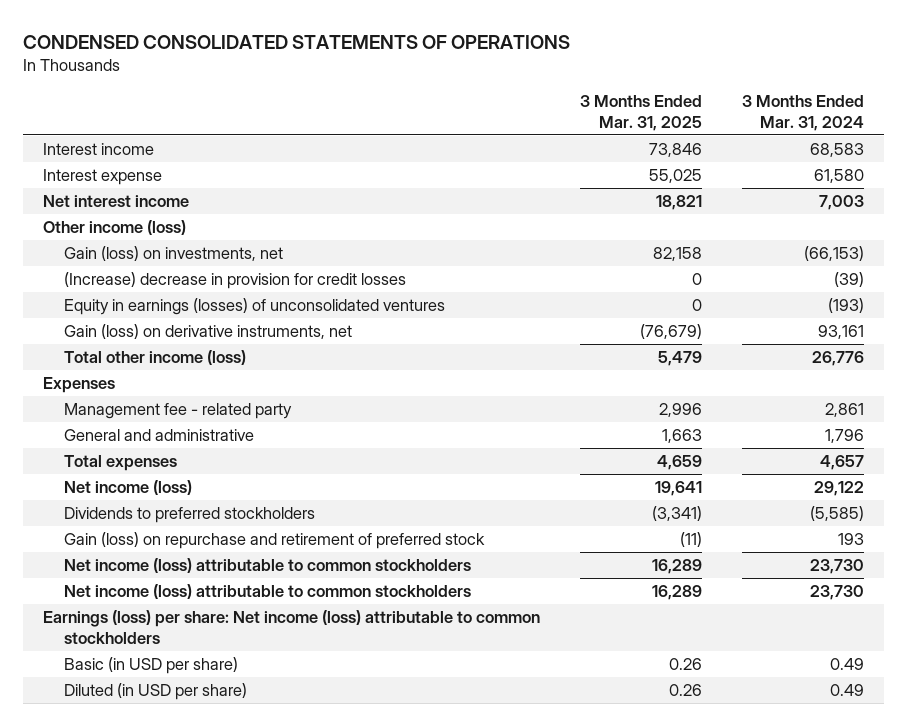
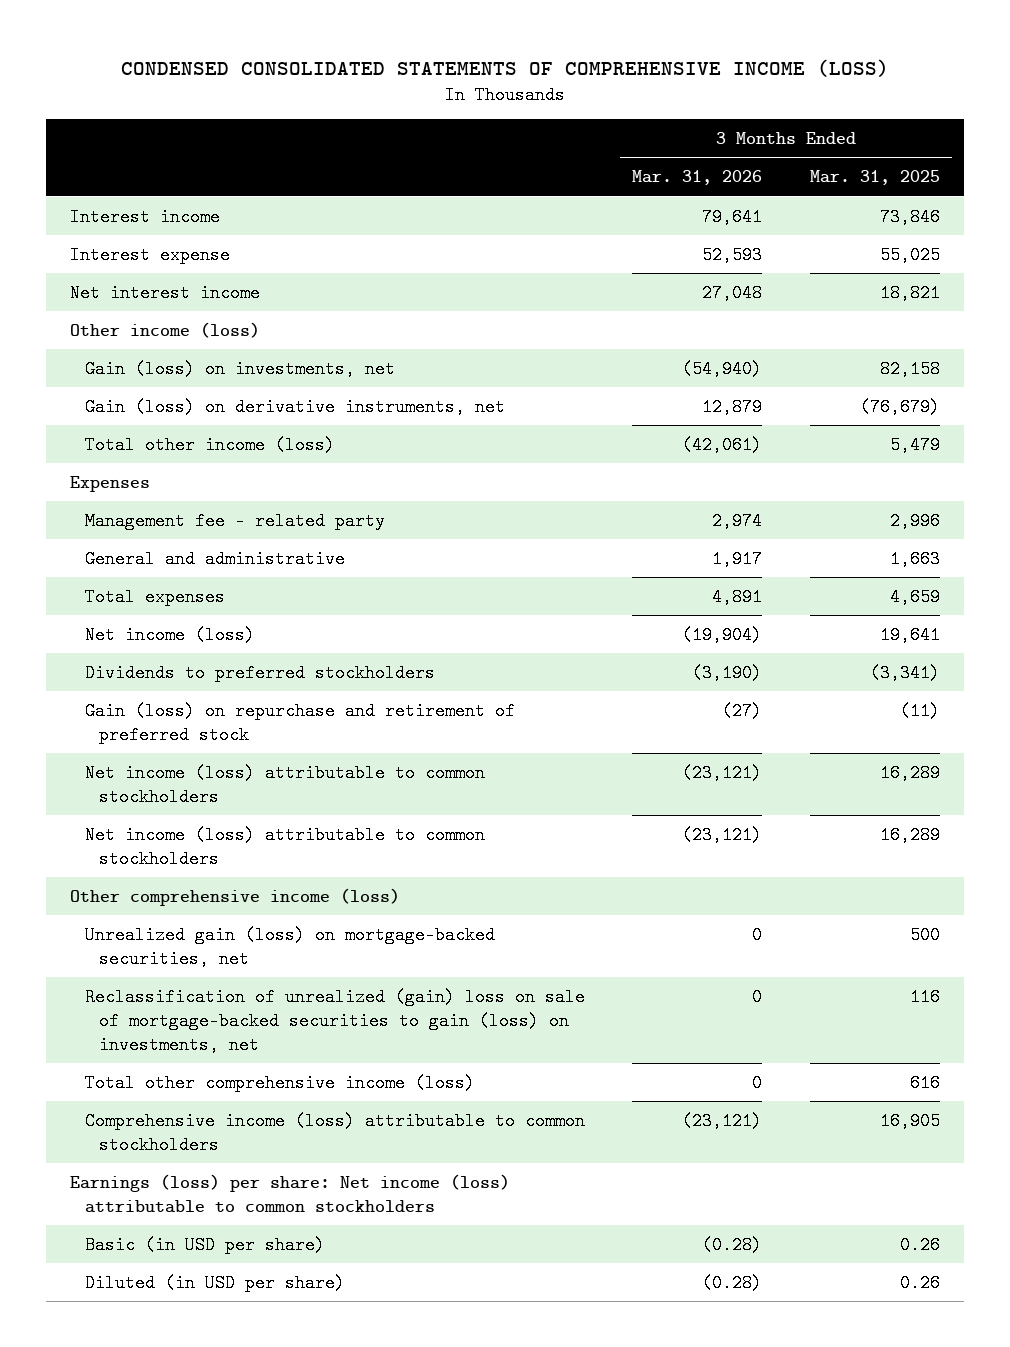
- CONDENSED CONSOLIDATED STATEMENTS OF OPERATIONS
+ CONDENSED CONSOLIDATED STATEMENTS OF COMPREHENSIVE INCOME (LOSS)
- | 3 Months Ended Mar. 31, 2025 | 3 Months Ended Mar. 31, 2024
+ | 3 Months Ended Mar. 31, 2026 | 3 Months Ended Mar. 31, 2025
- (Increase) decrease in provision for credit losses | 0 | (39)
- Equity in earnings (losses) of unconsolidated ventures | 0 | (193)
+ Other comprehensive income (loss)
+ Unrealized gain (loss) on mortgage-backed securities, net | 0 | 500
+ Reclassification of unrealized (gain) loss on sale of mortgage-backed securities to gain (loss) on investments, net | 0 | 116
+ Total other comprehensive income (loss) | 0 | 616
+ Comprehensive income (loss) attributable to common stockholders | (23,121) | 16,905

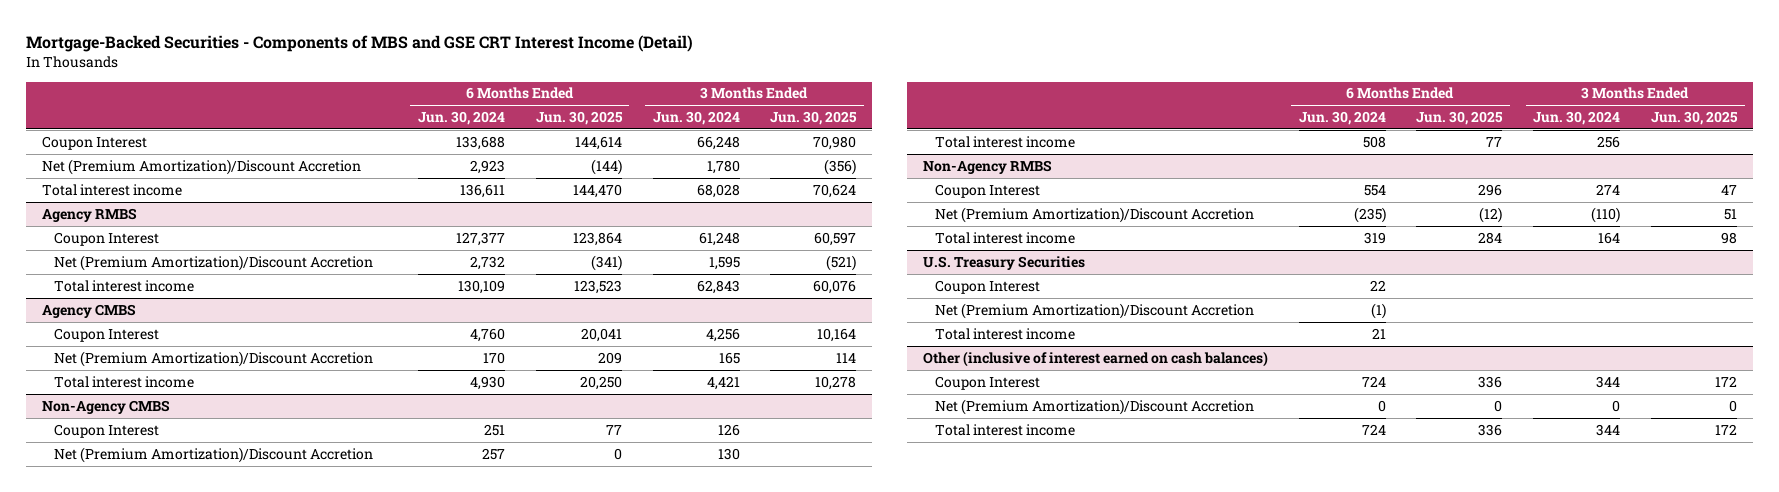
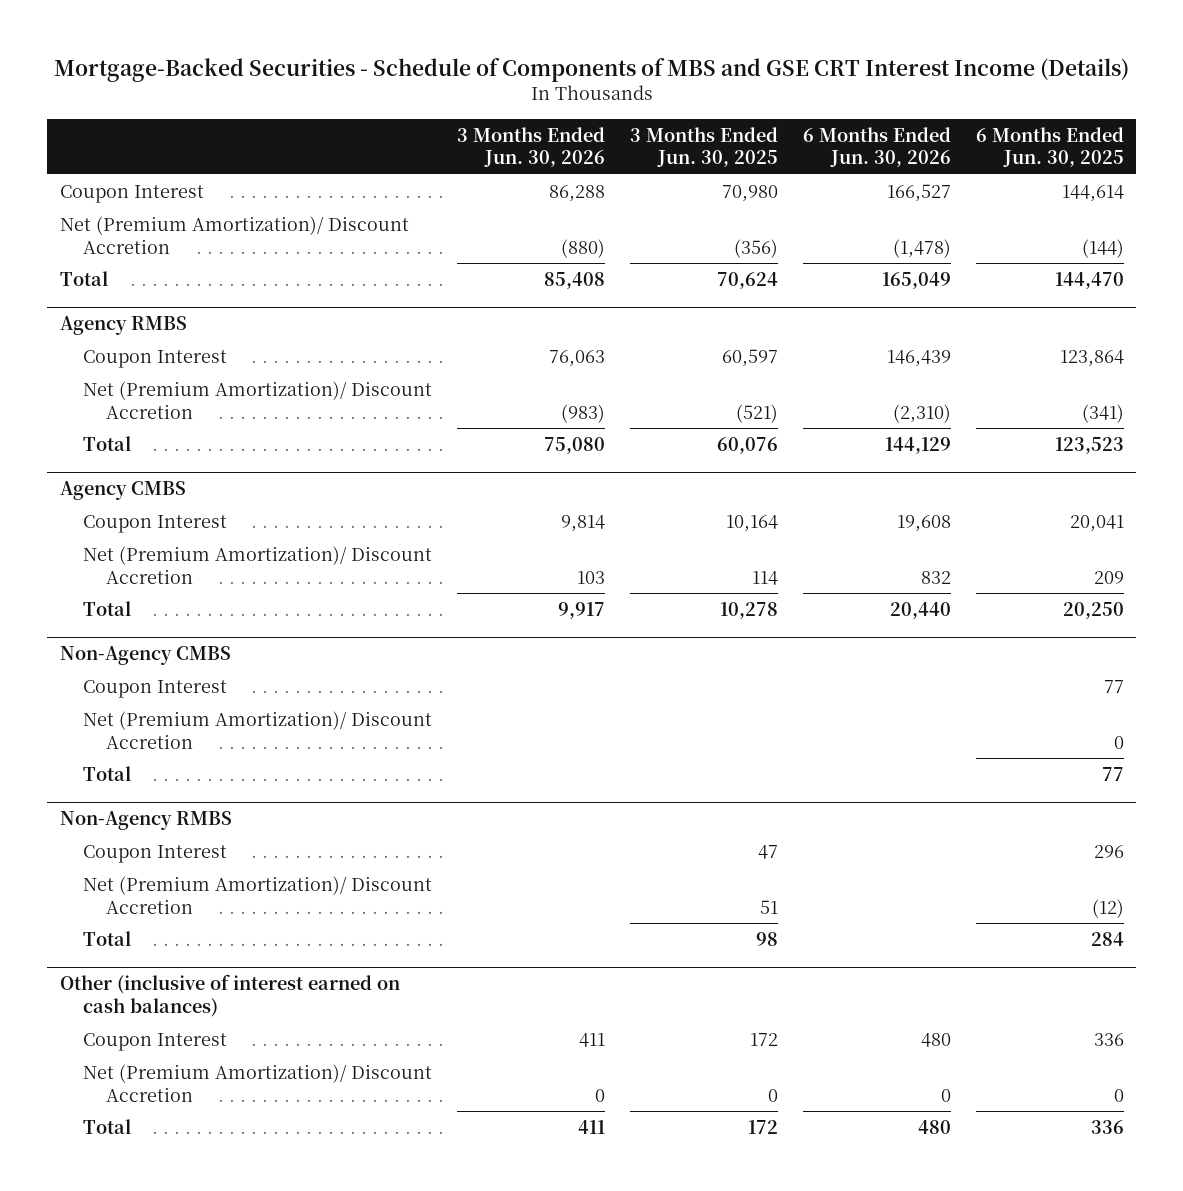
- Mortgage-Backed Securities - Components of MBS and GSE CRT Interest Income (Detail)
+ Mortgage-Backed Securities - Schedule of Components of MBS and GSE CRT Interest Income (Details)
- | 6 Months Ended Jun. 30, 2024 | 6 Months Ended Jun. 30, 2025 | 3 Months Ended Jun. 30, 2024 | 3 Months Ended Jun. 30, 2025
+ | 3 Months Ended Jun. 30, 2026 | 3 Months Ended Jun. 30, 2025 | 6 Months Ended Jun. 30, 2026 | 6 Months Ended Jun. 30, 2025
- Net (Premium Amortization)/Discount Accretion | 2,923 | (144) | 1,780 | (356)
- Total interest income | 136,611 | 144,470 | 68,028 | 70,624
+ Net (Premium Amortization)/ Discount Accretion | (880) | (356) | (1,478) | (144)
+ Total | 85,408 | 70,624 | 165,049 | 144,470
@ Agency RMBS
- Net (Premium Amortization)/Discount Accretion | 2,732 | (341) | 1,595 | (521)
- Total interest income | 130,109 | 123,523 | 62,843 | 60,076
+ Net (Premium Amortization)/ Discount Accretion | (983) | (521) | (2,310) | (341)
+ Total | 75,080 | 60,076 | 144,129 | 123,523
@ Agency CMBS
- Net (Premium Amortization)/Discount Accretion | 170 | 209 | 165 | 114
- Total interest income | 4,930 | 20,250 | 4,421 | 10,278
+ Net (Premium Amortization)/ Discount Accretion | 103 | 114 | 832 | 209
+ Total | 9,917 | 10,278 | 20,440 | 20,250
@ Non-Agency CMBS
- Net (Premium Amortization)/Discount Accretion | 257 | 0 | 130 |
- Total interest income | 508 | 77 | 256 |
+ Net (Premium Amortization)/ Discount Accretion | | | | 0
+ Total | | | | 77
@ Non-Agency RMBS
- Net (Premium Amortization)/Discount Accretion | (235) | (12) | (110) | 51
- Total interest income | 319 | 284 | 164 | 98
- U.S. Treasury Securities
- Coupon Interest | 22 | | |
- Net (Premium Amortization)/Discount Accretion | (1) | | |
- Total interest income | 21 | | |
@ Non-Agency RMBS
+ Net (Premium Amortization)/ Discount Accretion | | 51 | | (12)
+ Total | | 98 | | 284
@ Other (inclusive of interest earned on cash balances)
- Net (Premium Amortization)/Discount Accretion | 0 | 0 | 0 | 0
- Total interest income | 724 | 336 | 344 | 172
+ Net (Premium Amortization)/ Discount Accretion | 0 | 0 | 0 | 0
+ Total | 411 | 172 | 480 | 336

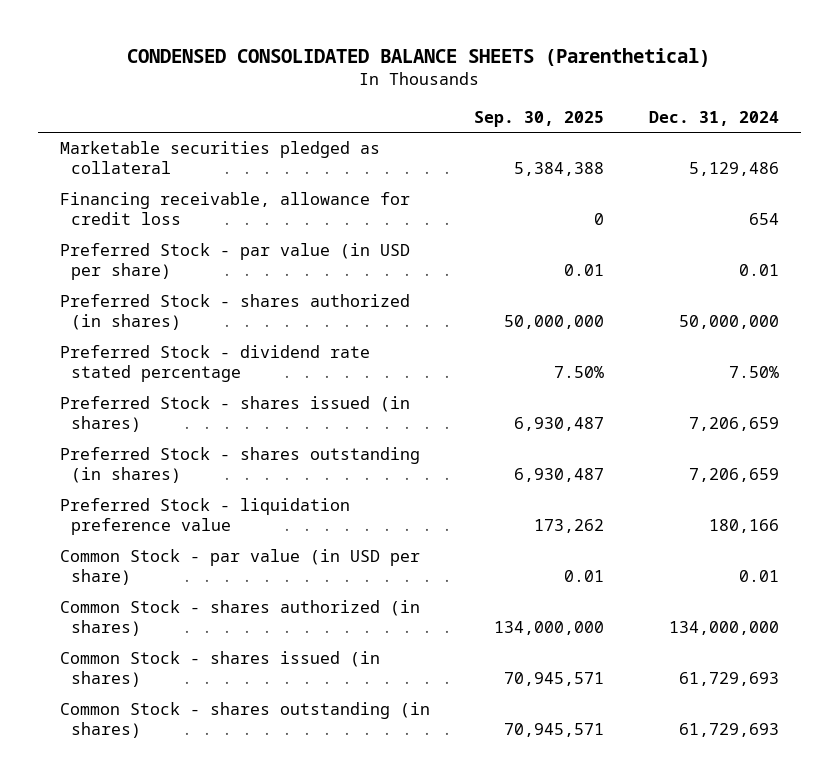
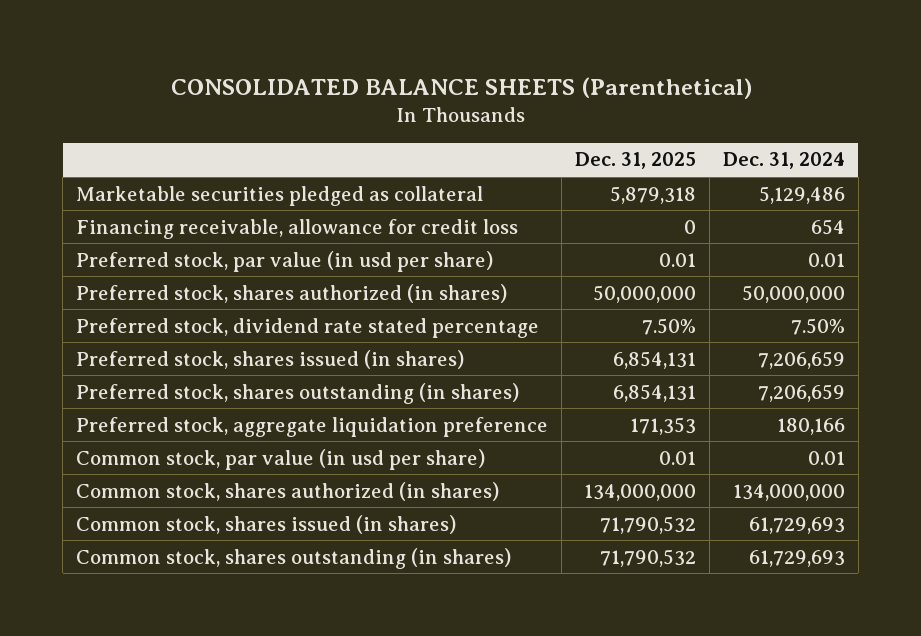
- CONDENSED CONSOLIDATED BALANCE SHEETS (Parenthetical)
+ CONSOLIDATED BALANCE SHEETS (Parenthetical)
- | Sep. 30, 2025 | Dec. 31, 2024
+ | Dec. 31, 2025 | Dec. 31, 2024
- Preferred Stock - par value (in USD per share) | 0.01 | 0.01
- Preferred Stock - shares authorized (in shares) | 50,000,000 | 50,000,000
- Preferred Stock - dividend rate stated percentage | 7.50% | 7.50%
- Preferred Stock - shares issued (in shares) | 6,930,487 | 7,206,659
- Preferred Stock - shares outstanding (in shares) | 6,930,487 | 7,206,659
- Preferred Stock - liquidation preference value | 173,262 | 180,166
- Common Stock - par value (in USD per share) | 0.01 | 0.01
- Common Stock - shares authorized (in shares) | 134,000,000 | 134,000,000
- Common Stock - shares issued (in shares) | 70,945,571 | 61,729,693
- Common Stock - shares outstanding (in shares) | 70,945,571 | 61,729,693
+ Preferred stock, par value (in usd per share) | 0.01 | 0.01
+ Preferred stock, shares authorized (in shares) | 50,000,000 | 50,000,000
+ Preferred stock, dividend rate stated percentage | 7.50% | 7.50%
+ Preferred stock, shares issued (in shares) | 6,854,131 | 7,206,659
+ Preferred stock, shares outstanding (in shares) | 6,854,131 | 7,206,659
+ Preferred stock, aggregate liquidation preference | 171,353 | 180,166
+ Common stock, par value (in usd per share) | 0.01 | 0.01
+ Common stock, shares authorized (in shares) | 134,000,000 | 134,000,000
+ Common stock, shares issued (in shares) | 71,790,532 | 61,729,693
+ Common stock, shares outstanding (in shares) | 71,790,532 | 61,729,693

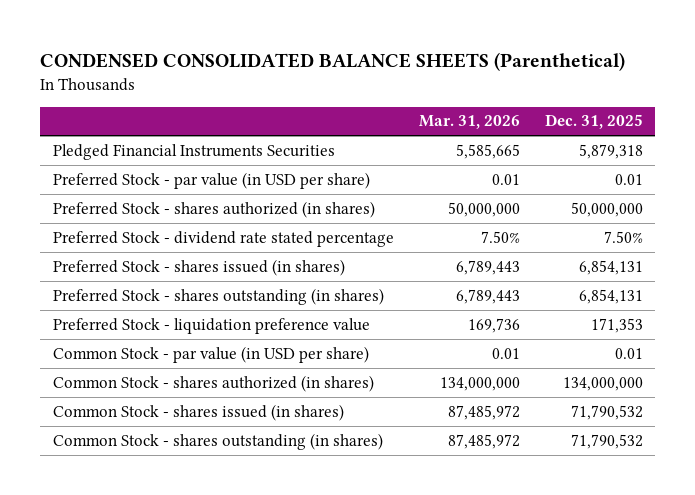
- CONSOLIDATED BALANCE SHEETS (Parenthetical)
+ CONDENSED CONSOLIDATED BALANCE SHEETS (Parenthetical)
- | Dec. 31, 2025 | Dec. 31, 2024
+ | Mar. 31, 2026 | Dec. 31, 2025
- Marketable securities pledged as collateral | 5,879,318 | 5,129,486
- Financing receivable, allowance for credit loss | 0 | 654
- Preferred stock, par value (in usd per share) | 0.01 | 0.01
- Preferred stock, shares authorized (in shares) | 50,000,000 | 50,000,000
- Preferred stock, dividend rate stated percentage | 7.50% | 7.50%
- Preferred stock, shares issued (in shares) | 6,854,131 | 7,206,659
- Preferred stock, shares outstanding (in shares) | 6,854,131 | 7,206,659
- Preferred stock, aggregate liquidation preference | 171,353 | 180,166
- Common stock, par value (in usd per share) | 0.01 | 0.01
- Common stock, shares authorized (in shares) | 134,000,000 | 134,000,000
- Common stock, shares issued (in shares) | 71,790,532 | 61,729,693
- Common stock, shares outstanding (in shares) | 71,790,532 | 61,729,693
+ Pledged Financial Instruments Securities | 5,585,665 | 5,879,318
+ Preferred Stock - par value (in USD per share) | 0.01 | 0.01
+ Preferred Stock - shares authorized (in shares) | 50,000,000 | 50,000,000
+ Preferred Stock - dividend rate stated percentage | 7.50% | 7.50%
+ Preferred Stock - shares issued (in shares) | 6,789,443 | 6,854,131
+ Preferred Stock - shares outstanding (in shares) | 6,789,443 | 6,854,131
+ Preferred Stock - liquidation preference value | 169,736 | 171,353
+ Common Stock - par value (in USD per share) | 0.01 | 0.01
+ Common Stock - shares authorized (in shares) | 134,000,000 | 134,000,000
+ Common Stock - shares issued (in shares) | 87,485,972 | 71,790,532
+ Common Stock - shares outstanding (in shares) | 87,485,972 | 71,790,532

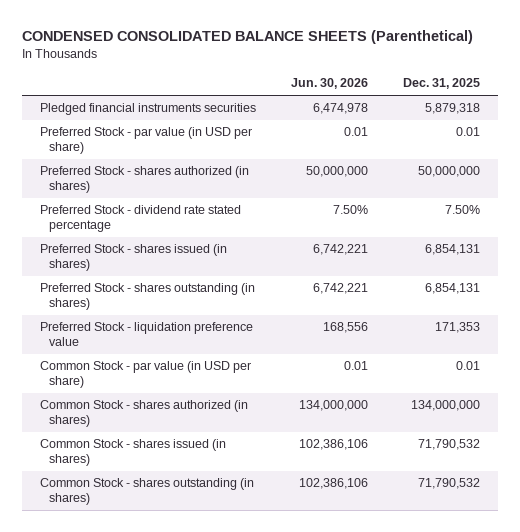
- | Mar. 31, 2026 | Dec. 31, 2025
+ | Jun. 30, 2026 | Dec. 31, 2025
- Pledged Financial Instruments Securities | 5,585,665 | 5,879,318
+ Pledged financial instruments securities | 6,474,978 | 5,879,318

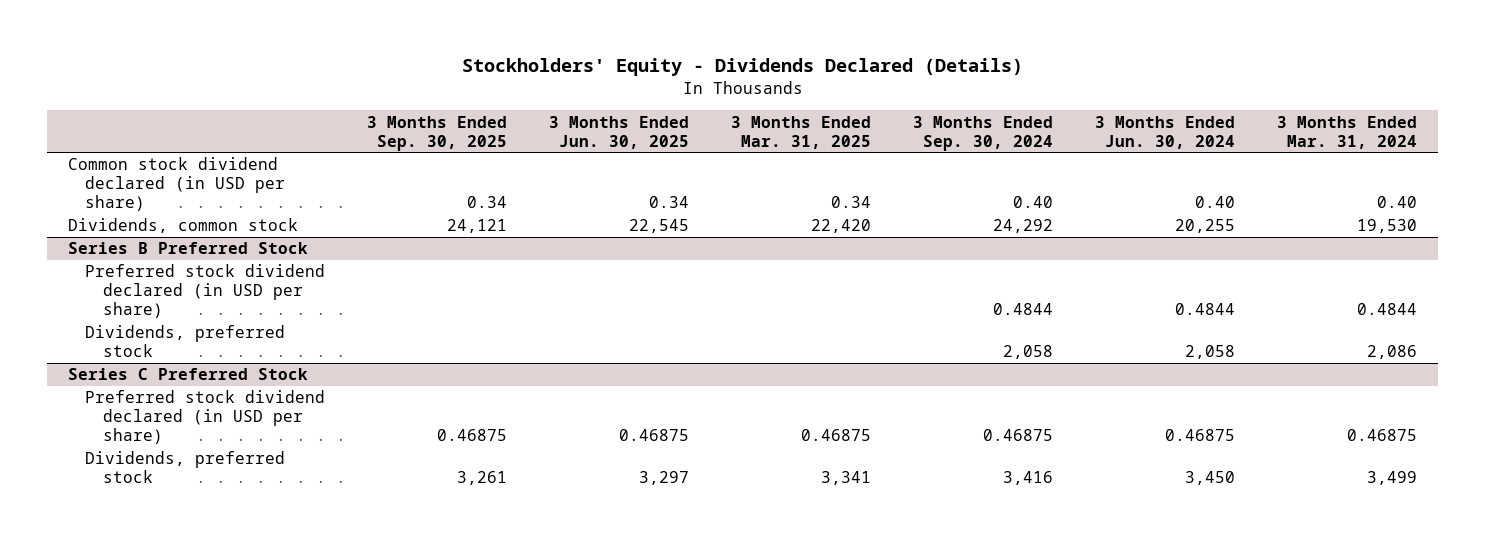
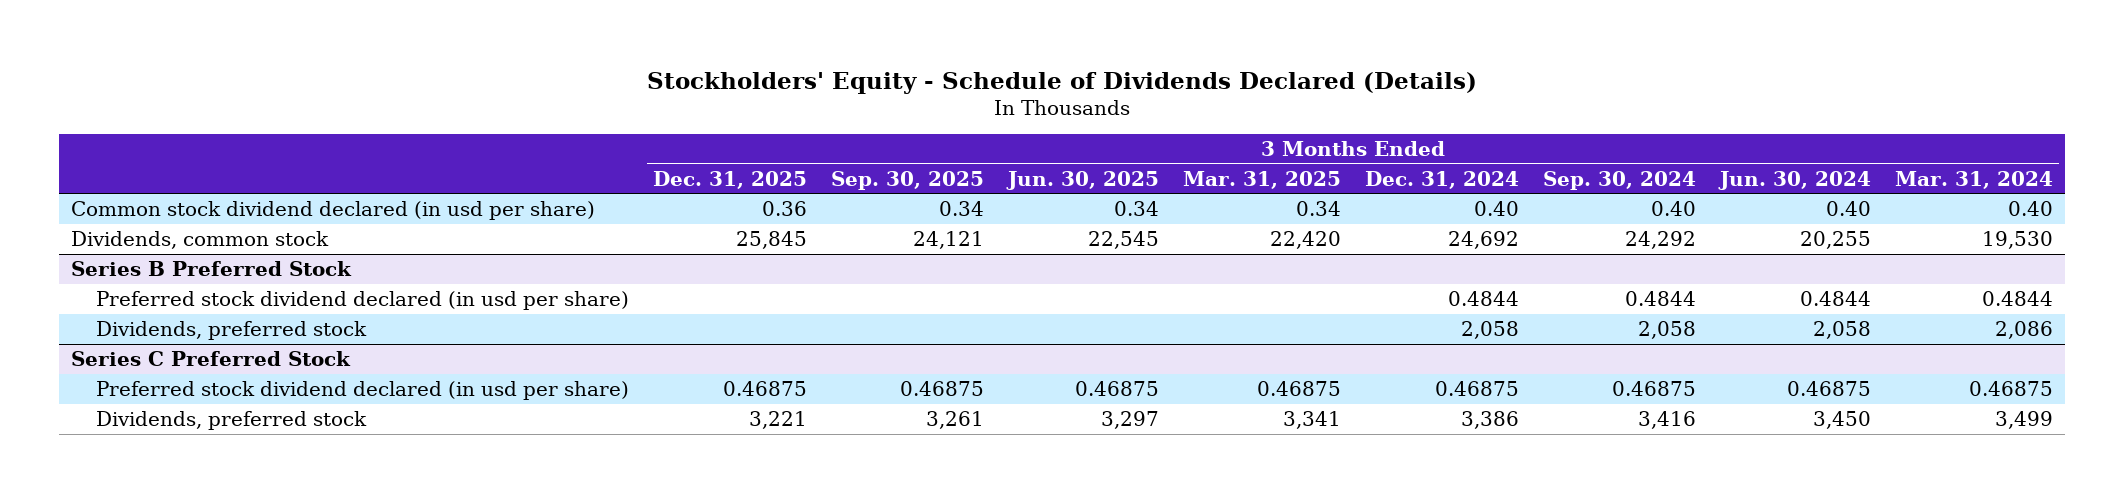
- Stockholders' Equity - Dividends Declared (Details)
+ Stockholders' Equity - Schedule of Dividends Declared (Details)
- | 3 Months Ended Sep. 30, 2025 | 3 Months Ended Jun. 30, 2025 | 3 Months Ended Mar. 31, 2025 | 3 Months Ended Sep. 30, 2024 | 3 Months Ended Jun. 30, 2024 | 3 Months Ended Mar. 31, 2024
+ | 3 Months Ended Dec. 31, 2025 | 3 Months Ended Sep. 30, 2025 | 3 Months Ended Jun. 30, 2025 | 3 Months Ended Mar. 31, 2025 | 3 Months Ended Dec. 31, 2024 | 3 Months Ended Sep. 30, 2024 | 3 Months Ended Jun. 30, 2024 | 3 Months Ended Mar. 31, 2024
- Common stock dividend declared (in USD per share) | 0.34 | 0.34 | 0.34 | 0.40 | 0.40 | 0.40
+ Common stock dividend declared (in usd per share) | 0.36 | 0.34 | 0.34 | 0.34 | 0.40 | 0.40 | 0.40 | 0.40
@ Series B Preferred Stock
- Preferred stock dividend declared (in USD per share) | | | | 0.4844 | 0.4844 | 0.4844
+ Preferred stock dividend declared (in usd per share) | | | | | 0.4844 | 0.4844 | 0.4844 | 0.4844
@ Series C Preferred Stock
- Preferred stock dividend declared (in USD per share) | 0.46875 | 0.46875 | 0.46875 | 0.46875 | 0.46875 | 0.46875
+ Preferred stock dividend declared (in usd per share) | 0.46875 | 0.46875 | 0.46875 | 0.46875 | 0.46875 | 0.46875 | 0.46875 | 0.46875

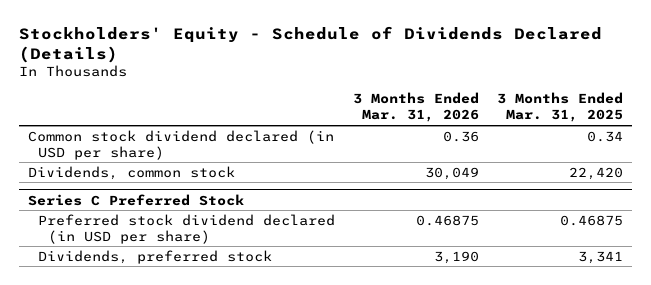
- | 3 Months Ended Dec. 31, 2025 | 3 Months Ended Sep. 30, 2025 | 3 Months Ended Jun. 30, 2025 | 3 Months Ended Mar. 31, 2025 | 3 Months Ended Dec. 31, 2024 | 3 Months Ended Sep. 30, 2024 | 3 Months Ended Jun. 30, 2024 | 3 Months Ended Mar. 31, 2024
+ | 3 Months Ended Mar. 31, 2026 | 3 Months Ended Mar. 31, 2025
- Common stock dividend declared (in usd per share) | 0.36 | 0.34 | 0.34 | 0.34 | 0.40 | 0.40 | 0.40 | 0.40
+ Common stock dividend declared (in USD per share) | 0.36 | 0.34
- Series B Preferred Stock
- Preferred stock dividend declared (in usd per share) | | | | | 0.4844 | 0.4844 | 0.4844 | 0.4844
- Dividends, preferred stock | | | | | 2,058 | 2,058 | 2,058 | 2,086
@ Series C Preferred Stock
- Preferred stock dividend declared (in usd per share) | 0.46875 | 0.46875 | 0.46875 | 0.46875 | 0.46875 | 0.46875 | 0.46875 | 0.46875
+ Preferred stock dividend declared (in USD per share) | 0.46875 | 0.46875

